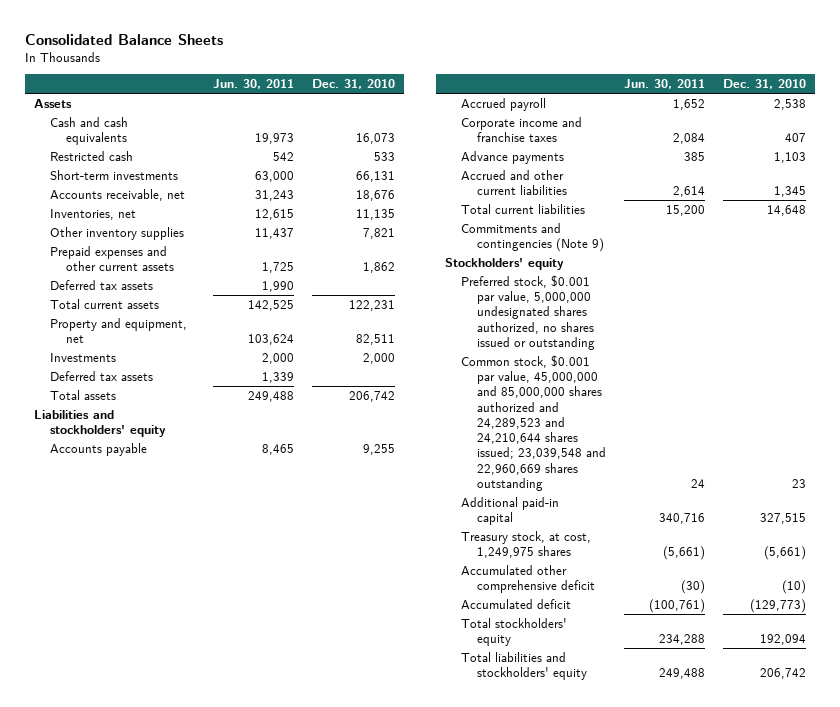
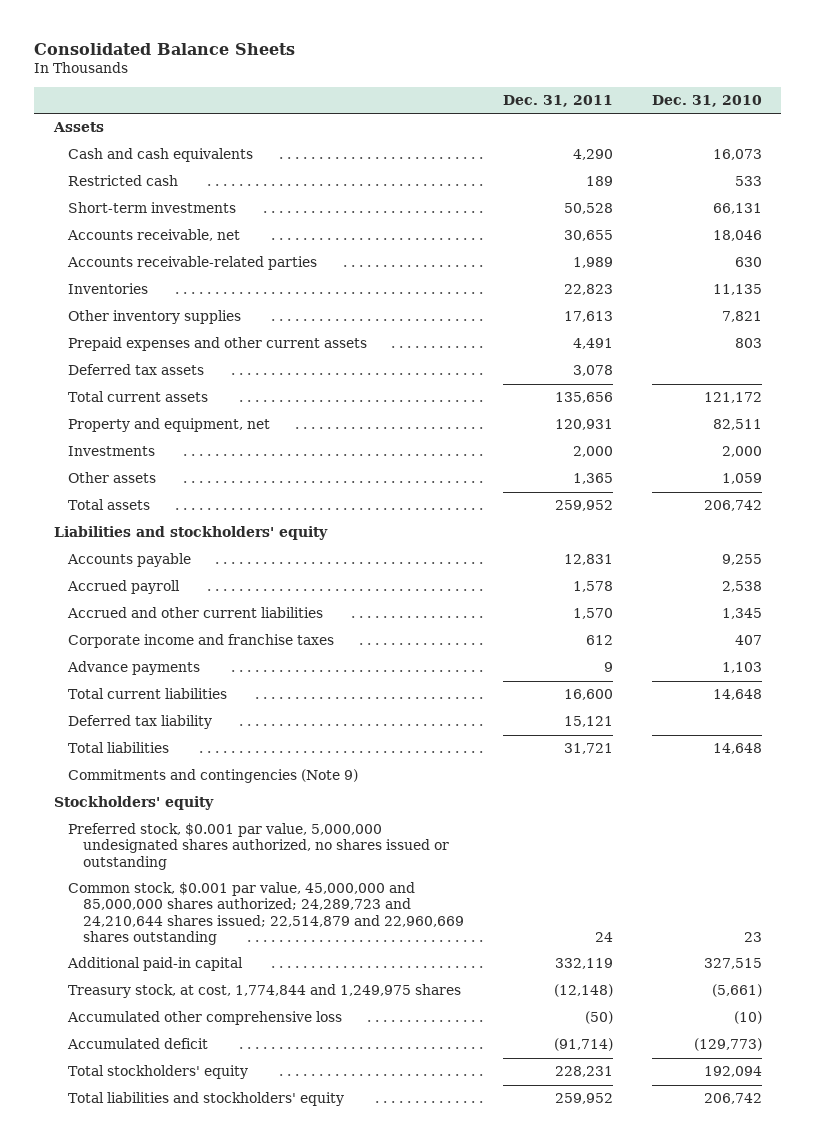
- | Jun. 30, 2011 | Dec. 31, 2010
+ | Dec. 31, 2011 | Dec. 31, 2010
- Accounts receivable, net | 31,243 | 18,676
- Inventories, net | 12,615 | 11,135
+ Accounts receivable, net | 30,655 | 18,046
+ Accounts receivable-related parties | 1,989 | 630
+ Inventories | 22,823 | 11,135
- Prepaid expenses and other current assets | 1,725 | 1,862
+ Prepaid expenses and other current assets | 4,491 | 803
- Total current assets | 142,525 | 122,231
+ Total current assets | 135,656 | 121,172
- Deferred tax assets | 1,339 |
+ Other assets | 1,365 | 1,059
moved up: Accrued and other current liabilities | 1,570 | 1,345
+ Deferred tax liability | 15,121 |
+ Total liabilities | 31,721 | 14,648
- Common stock, $0.001 par value, 45,000,000 and 85,000,000 shares authorized and 24,289,523 and 24,210,644 shares issued; 23,039,548 and 22,960,669 shares outstanding | 24 | 23
+ Common stock, $0.001 par value, 45,000,000 and 85,000,000 shares authorized; 24,289,723 and 24,210,644 shares issued; 22,514,879 and 22,960,669 shares outstanding | 24 | 23
- Treasury stock, at cost, 1,249,975 shares | (5,661) | (5,661)
- Accumulated other comprehensive deficit | (30) | (10)
+ Treasury stock, at cost, 1,774,844 and 1,249,975 shares | (12,148) | (5,661)
+ Accumulated other comprehensive loss | (50) | (10)

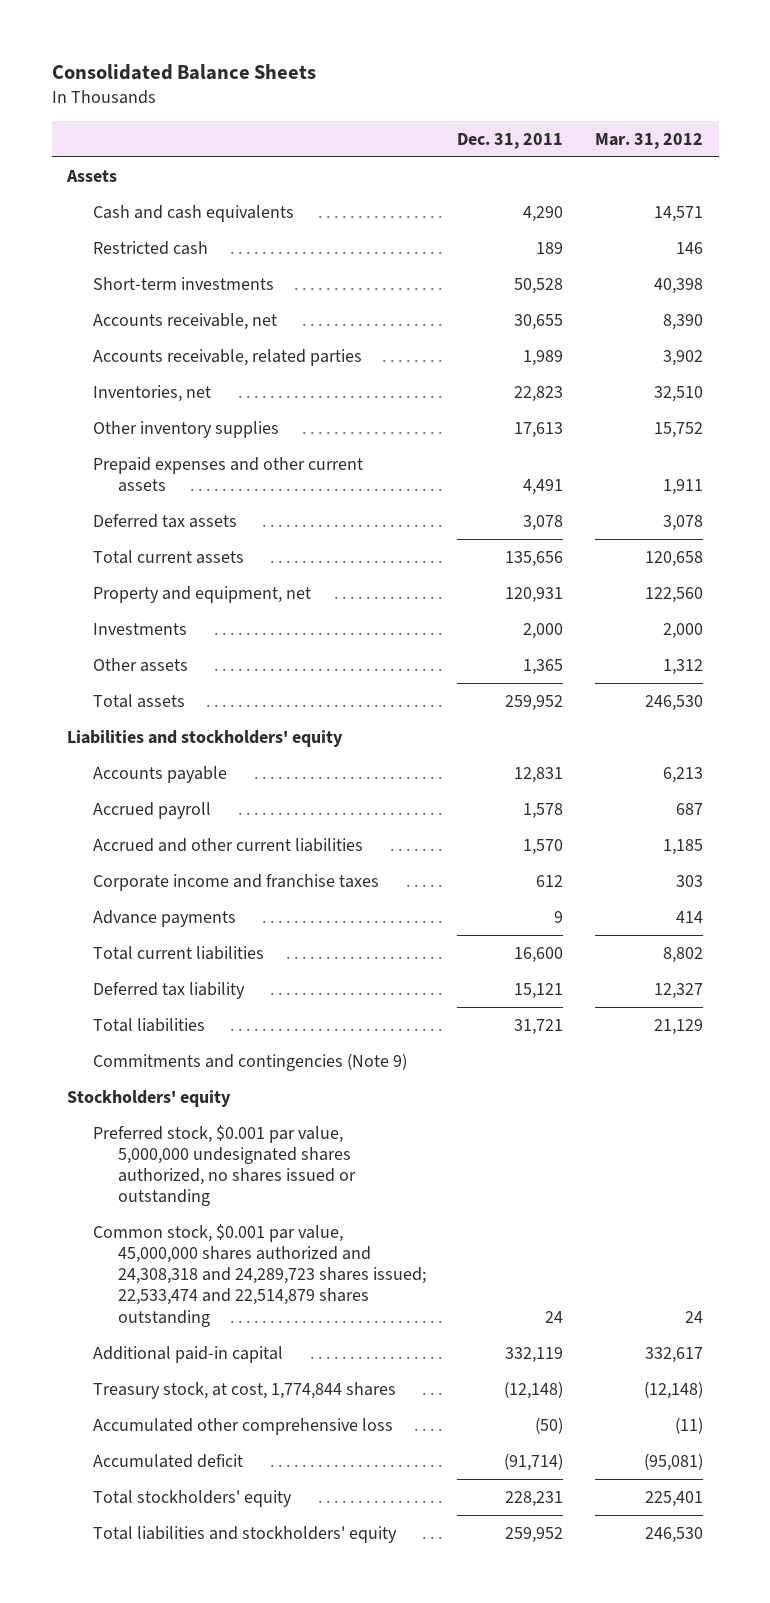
- | Dec. 31, 2011 | Dec. 31, 2010
+ | Dec. 31, 2011 | Mar. 31, 2012
- Accounts receivable-related parties | 1,989 | 630
- Inventories | 22,823 | 11,135
+ Accounts receivable, related parties | 1,989 | 3,902
+ Inventories, net | 22,823 | 32,510
- Common stock, $0.001 par value, 45,000,000 and 85,000,000 shares authorized; 24,289,723 and 24,210,644 shares issued; 22,514,879 and 22,960,669 shares outstanding | 24 | 23
+ Common stock, $0.001 par value, 45,000,000 shares authorized and 24,308,318 and 24,289,723 shares issued; 22,533,474 and 22,514,879 shares outstanding | 24 | 24
- Treasury stock, at cost, 1,774,844 and 1,249,975 shares | (12,148) | (5,661)
+ Treasury stock, at cost, 1,774,844 shares | (12,148) | (12,148)

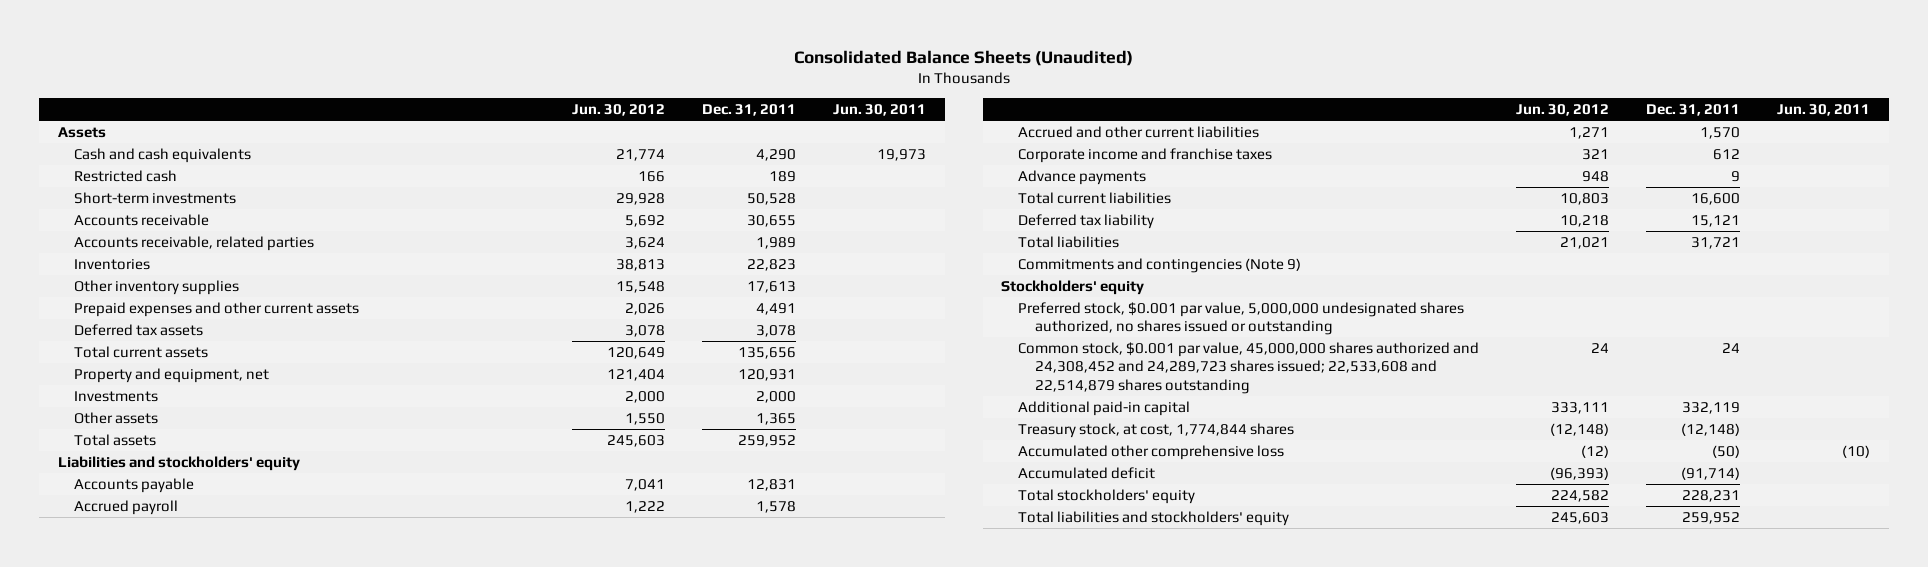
- Consolidated Balance Sheets
+ Consolidated Balance Sheets (Unaudited)
- | Dec. 31, 2011 | Mar. 31, 2012
+ | Jun. 30, 2012 | Dec. 31, 2011 | Jun. 30, 2011
- Accounts receivable, net | 30,655 | 8,390
+ Accounts receivable | 5,692 | 30,655 |
- Inventories, net | 22,823 | 32,510
+ Inventories | 38,813 | 22,823 |
- Common stock, $0.001 par value, 45,000,000 shares authorized and 24,308,318 and 24,289,723 shares issued; 22,533,474 and 22,514,879 shares outstanding | 24 | 24
+ Common stock, $0.001 par value, 45,000,000 shares authorized and 24,308,452 and 24,289,723 shares issued; 22,533,608 and 22,514,879 shares outstanding | 24 | 24 |

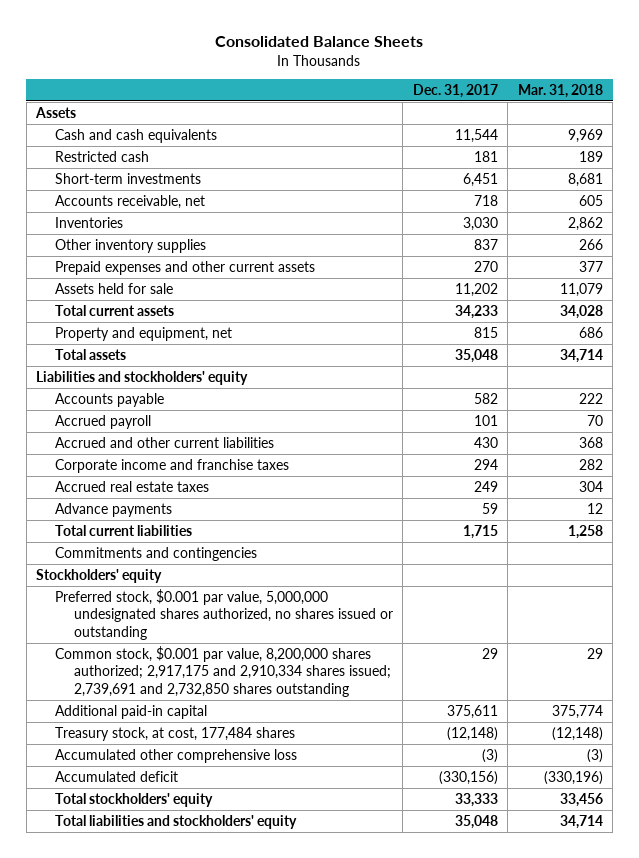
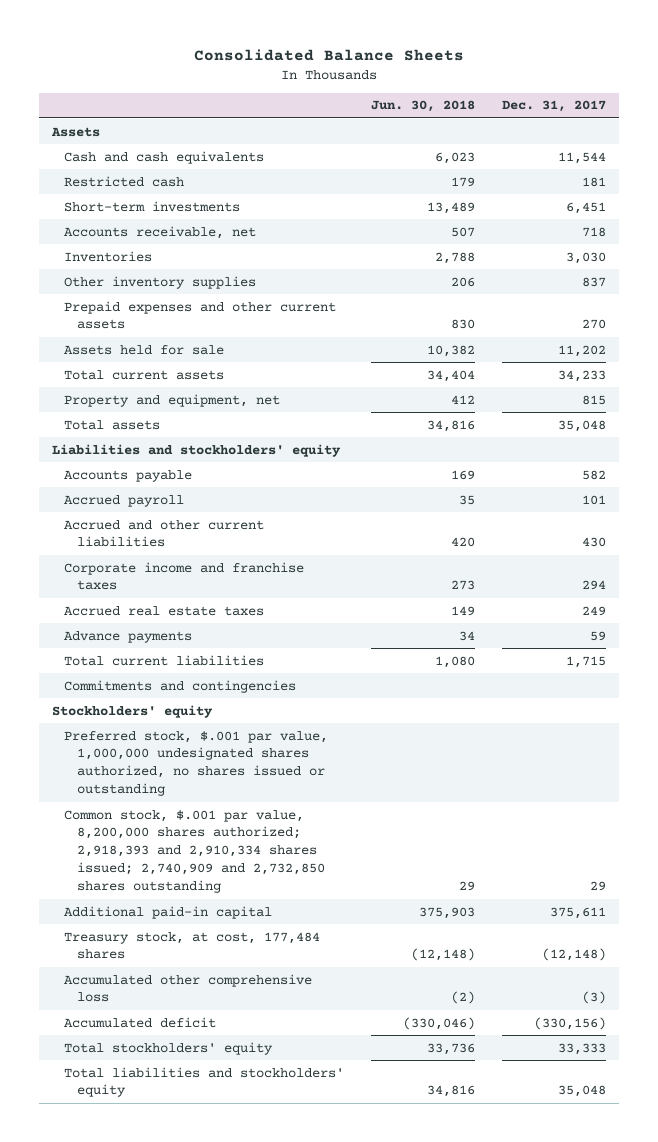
- | Dec. 31, 2017 | Mar. 31, 2018
+ | Jun. 30, 2018 | Dec. 31, 2017
- Preferred stock, $0.001 par value, 5,000,000 undesignated shares authorized, no shares issued or outstanding
- Common stock, $0.001 par value, 8,200,000 shares authorized; 2,917,175 and 2,910,334 shares issued; 2,739,691 and 2,732,850 shares outstanding | 29 | 29
+ Preferred stock, $.001 par value, 1,000,000 undesignated shares authorized, no shares issued or outstanding
+ Common stock, $.001 par value, 8,200,000 shares authorized; 2,918,393 and 2,910,334 shares issued; 2,740,909 and 2,732,850 shares outstanding | 29 | 29

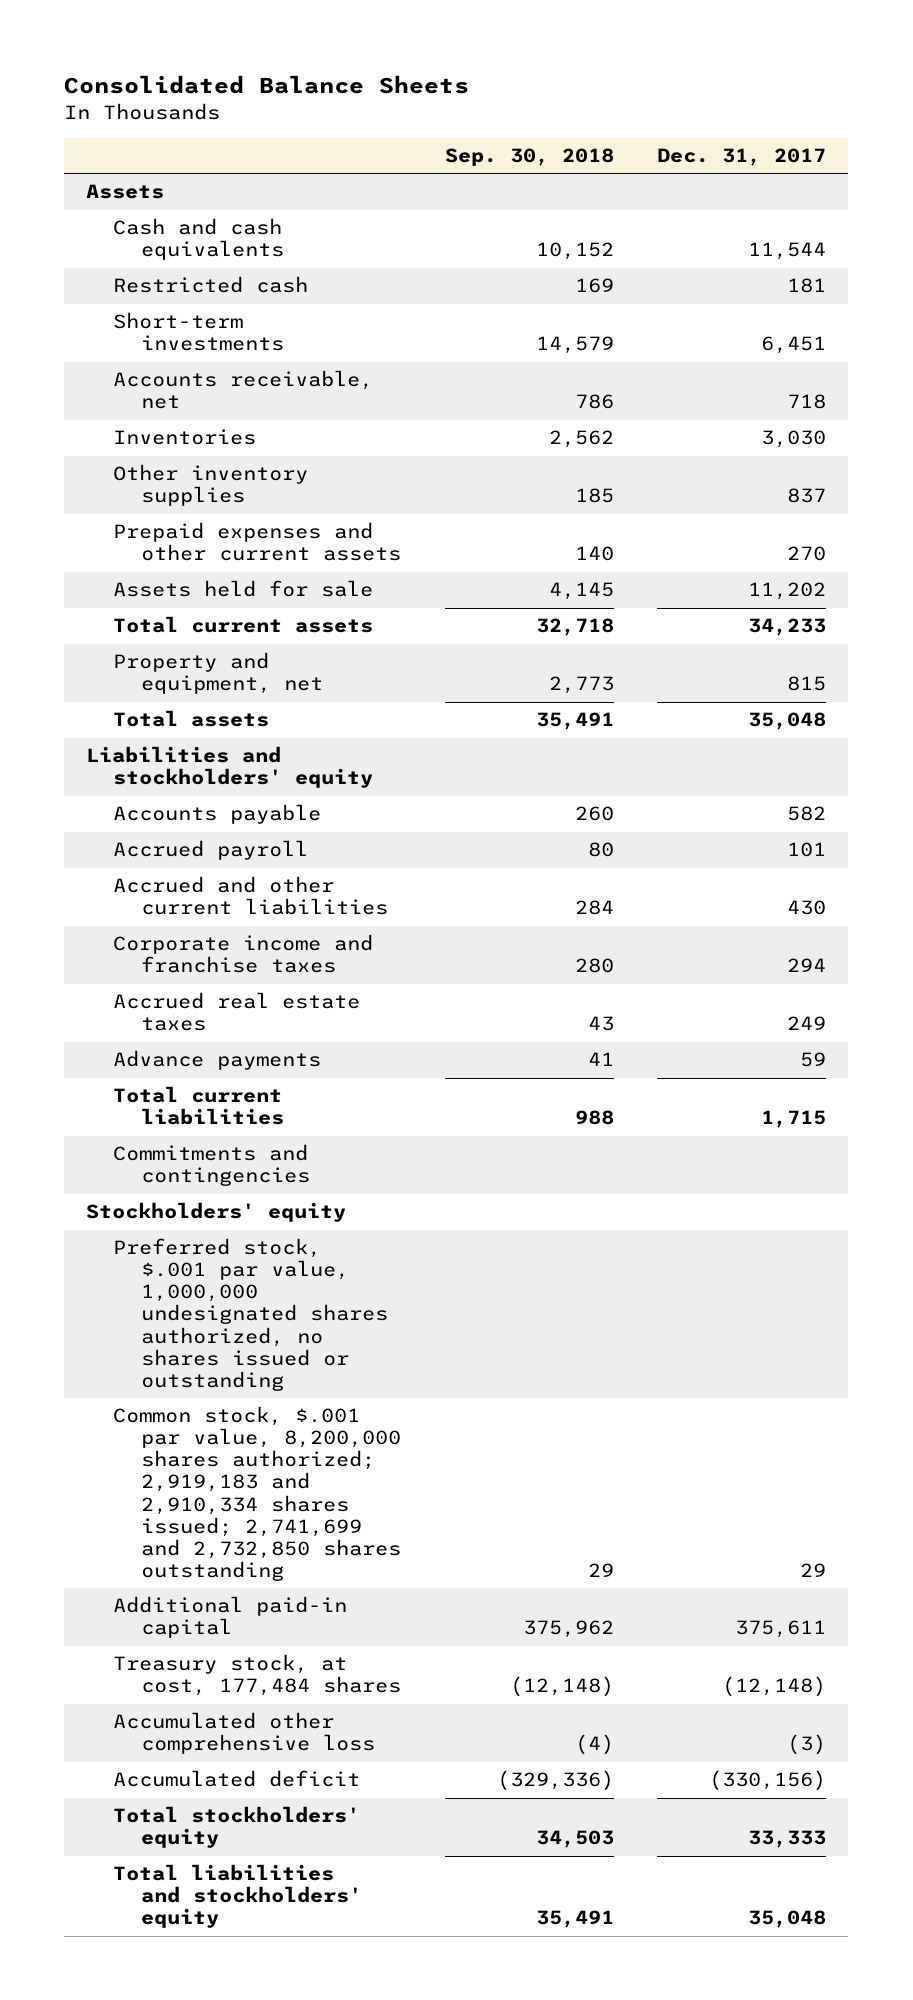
- | Jun. 30, 2018 | Dec. 31, 2017
+ | Sep. 30, 2018 | Dec. 31, 2017
- Common stock, $.001 par value, 8,200,000 shares authorized; 2,918,393 and 2,910,334 shares issued; 2,740,909 and 2,732,850 shares outstanding | 29 | 29
+ Common stock, $.001 par value, 8,200,000 shares authorized; 2,919,183 and 2,910,334 shares issued; 2,741,699 and 2,732,850 shares outstanding | 29 | 29

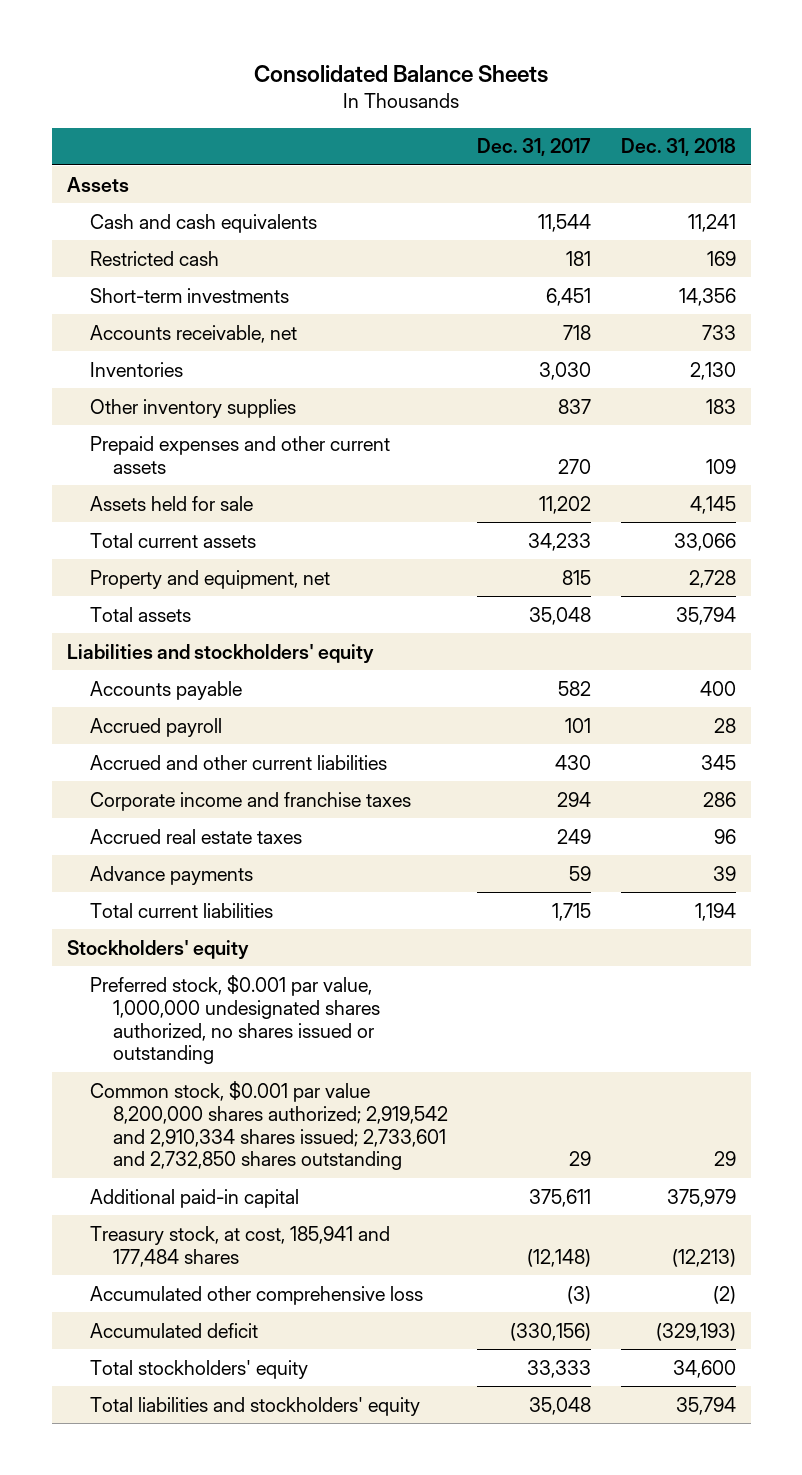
- | Sep. 30, 2018 | Dec. 31, 2017
+ | Dec. 31, 2017 | Dec. 31, 2018
- Commitments and contingencies
- Preferred stock, $.001 par value, 1,000,000 undesignated shares authorized, no shares issued or outstanding
- Common stock, $.001 par value, 8,200,000 shares authorized; 2,919,183 and 2,910,334 shares issued; 2,741,699 and 2,732,850 shares outstanding | 29 | 29
+ Preferred stock, $0.001 par value, 1,000,000 undesignated shares authorized, no shares issued or outstanding
+ Common stock, $0.001 par value 8,200,000 shares authorized; 2,919,542 and 2,910,334 shares issued; 2,733,601 and 2,732,850 shares outstanding | 29 | 29
- Treasury stock, at cost, 177,484 shares | (12,148) | (12,148)
+ Treasury stock, at cost, 185,941 and 177,484 shares | (12,148) | (12,213)

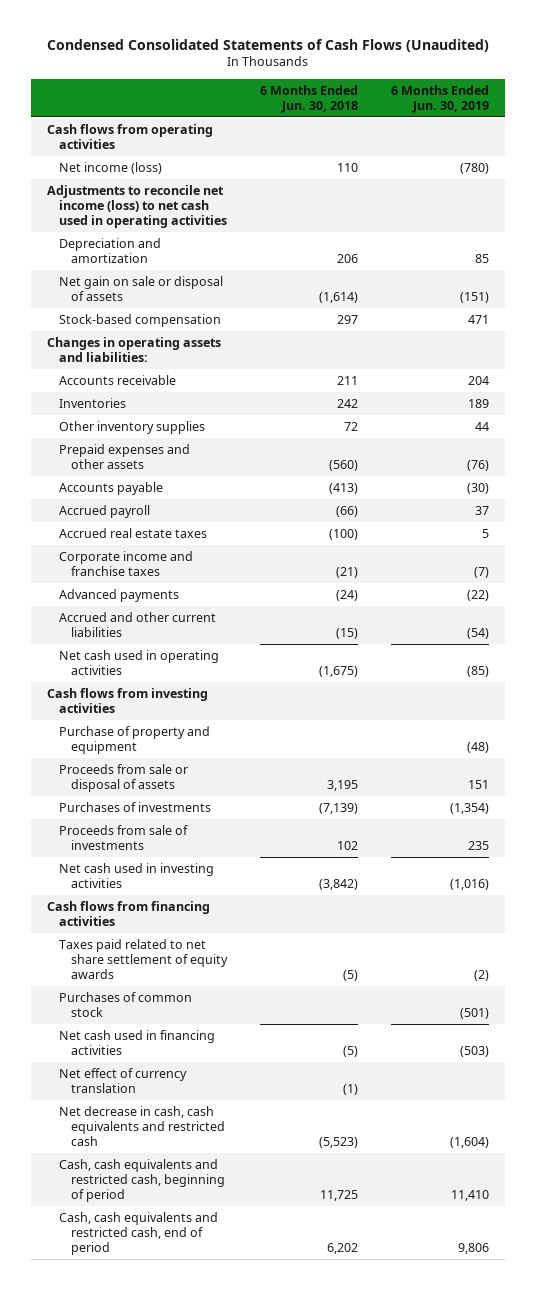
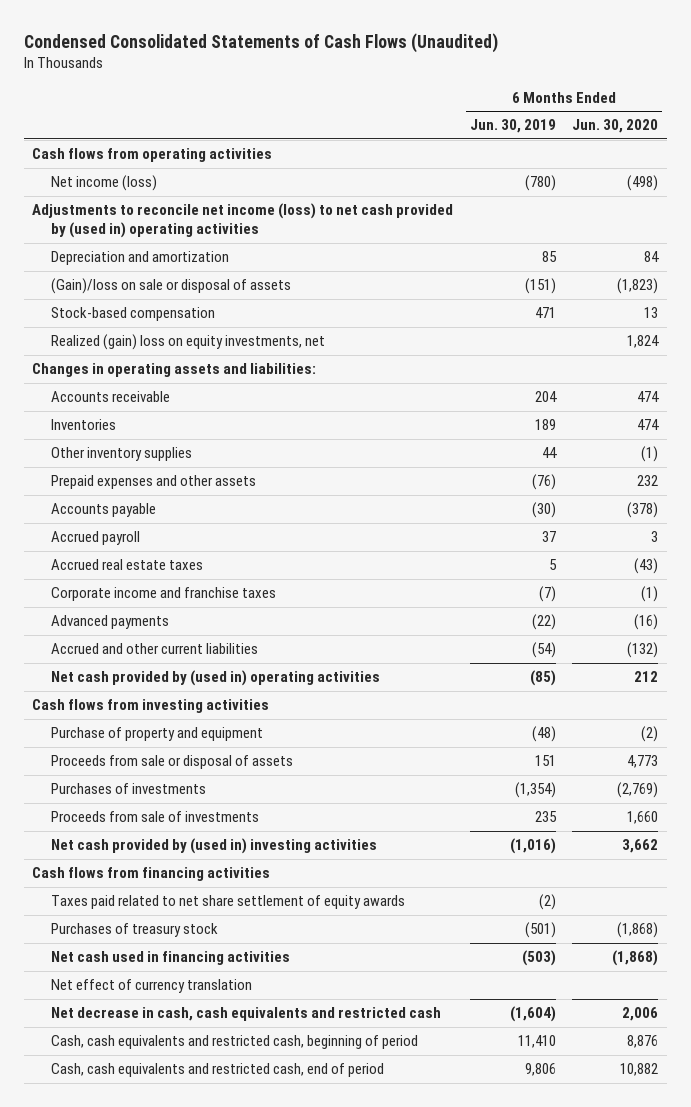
- | 6 Months Ended Jun. 30, 2018 | 6 Months Ended Jun. 30, 2019
+ | 6 Months Ended Jun. 30, 2019 | 6 Months Ended Jun. 30, 2020
- Adjustments to reconcile net income (loss) to net cash used in operating activities
+ Adjustments to reconcile net income (loss) to net cash provided by (used in) operating activities
- Net gain on sale or disposal of assets | (1,614) | (151)
+ (Gain)/loss on sale or disposal of assets | (151) | (1,823)
+ Realized (gain) loss on equity investments, net | | 1,824
- Net cash used in operating activities | (1,675) | (85)
+ Net cash provided by (used in) operating activities | (85) | 212
- Net cash used in investing activities | (3,842) | (1,016)
+ Net cash provided by (used in) investing activities | (1,016) | 3,662
- Purchases of common stock | | (501)
+ Purchases of treasury stock | (501) | (1,868)

